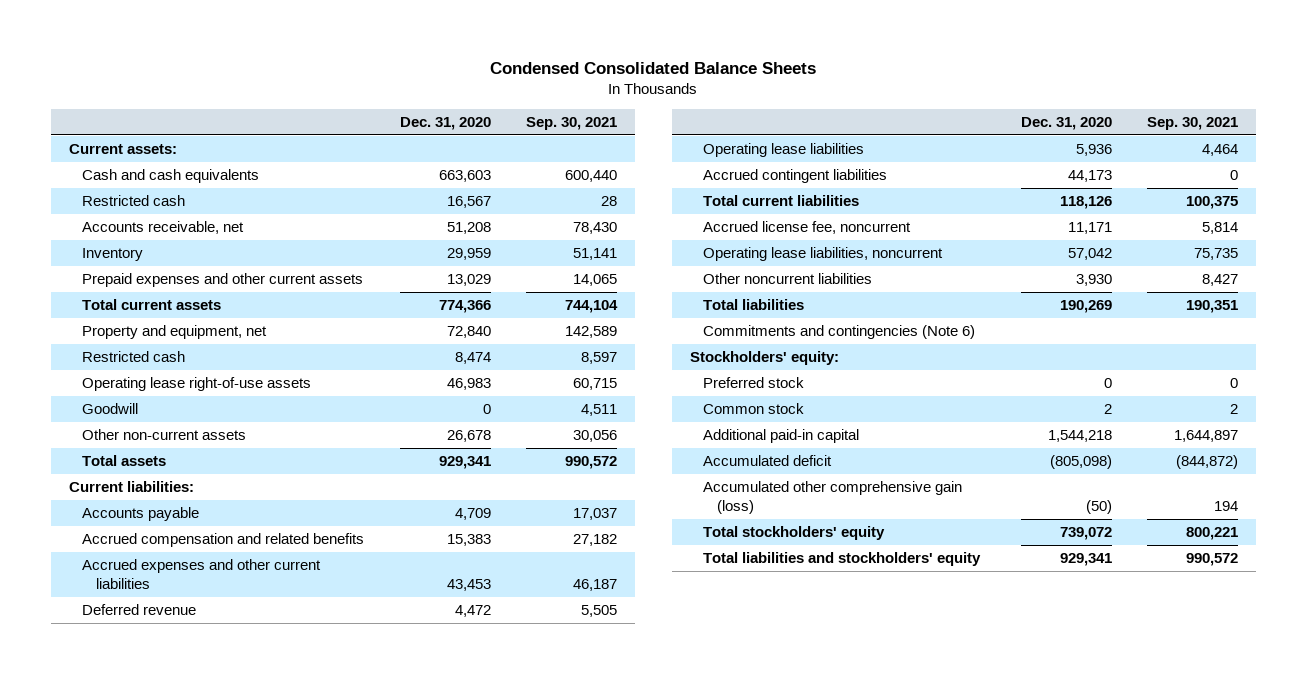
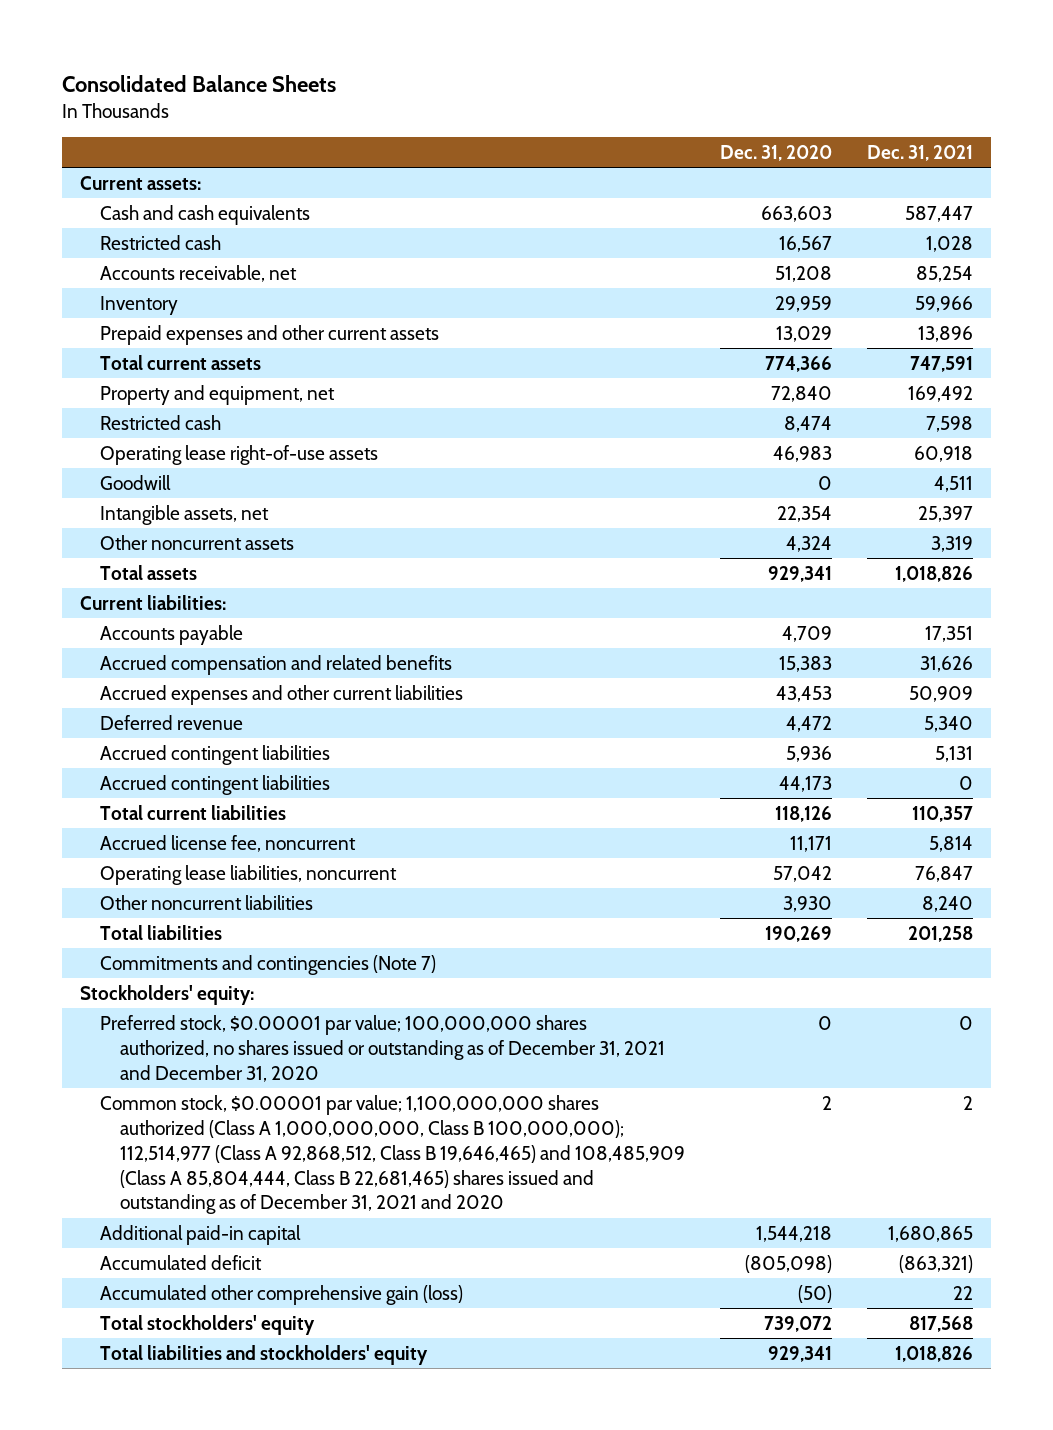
- Condensed Consolidated Balance Sheets
+ Consolidated Balance Sheets
- | Dec. 31, 2020 | Sep. 30, 2021
+ | Dec. 31, 2020 | Dec. 31, 2021
- Other non-current assets | 26,678 | 30,056
+ Intangible assets, net | 22,354 | 25,397
+ Other noncurrent assets | 4,324 | 3,319
- Operating lease liabilities | 5,936 | 4,464
+ Accrued contingent liabilities | 5,936 | 5,131
- Commitments and contingencies (Note 6)
+ Commitments and contingencies (Note 7)
- Preferred stock | 0 | 0
- Common stock | 2 | 2
+ Preferred stock, $0.00001 par value; 100,000,000 shares authorized, no shares issued or outstanding as of December 31, 2021 and December 31, 2020 | 0 | 0
+ Common stock, $0.00001 par value; 1,100,000,000 shares authorized (Class A 1,000,000,000, Class B 100,000,000); 112,514,977 (Class A 92,868,512, Class B 19,646,465) and 108,485,909 (Class A 85,804,444, Class B 22,681,465) shares issued and outstanding as of December 31, 2021 and 2020 | 2 | 2

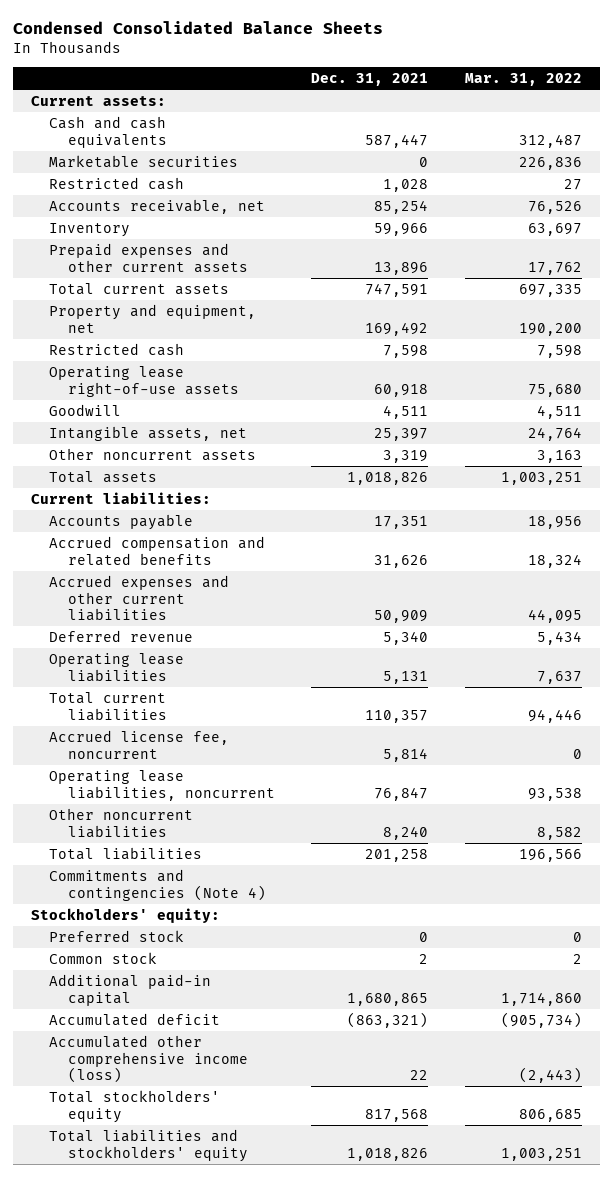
- Consolidated Balance Sheets
+ Condensed Consolidated Balance Sheets
- | Dec. 31, 2020 | Dec. 31, 2021
+ | Dec. 31, 2021 | Mar. 31, 2022
+ Marketable securities | 0 | 226,836
- Accrued contingent liabilities | 5,936 | 5,131
- Accrued contingent liabilities | 44,173 | 0
+ Operating lease liabilities | 5,131 | 7,637
- Commitments and contingencies (Note 7)
+ Commitments and contingencies (Note 4)
- Preferred stock, $0.00001 par value; 100,000,000 shares authorized, no shares issued or outstanding as of December 31, 2021 and December 31, 2020 | 0 | 0
- Common stock, $0.00001 par value; 1,100,000,000 shares authorized (Class A 1,000,000,000, Class B 100,000,000); 112,514,977 (Class A 92,868,512, Class B 19,646,465) and 108,485,909 (Class A 85,804,444, Class B 22,681,465) shares issued and outstanding as of December 31, 2021 and 2020 | 2 | 2
+ Preferred stock | 0 | 0
+ Common stock | 2 | 2
- Accumulated other comprehensive gain (loss) | (50) | 22
+ Accumulated other comprehensive income (loss) | 22 | (2,443)

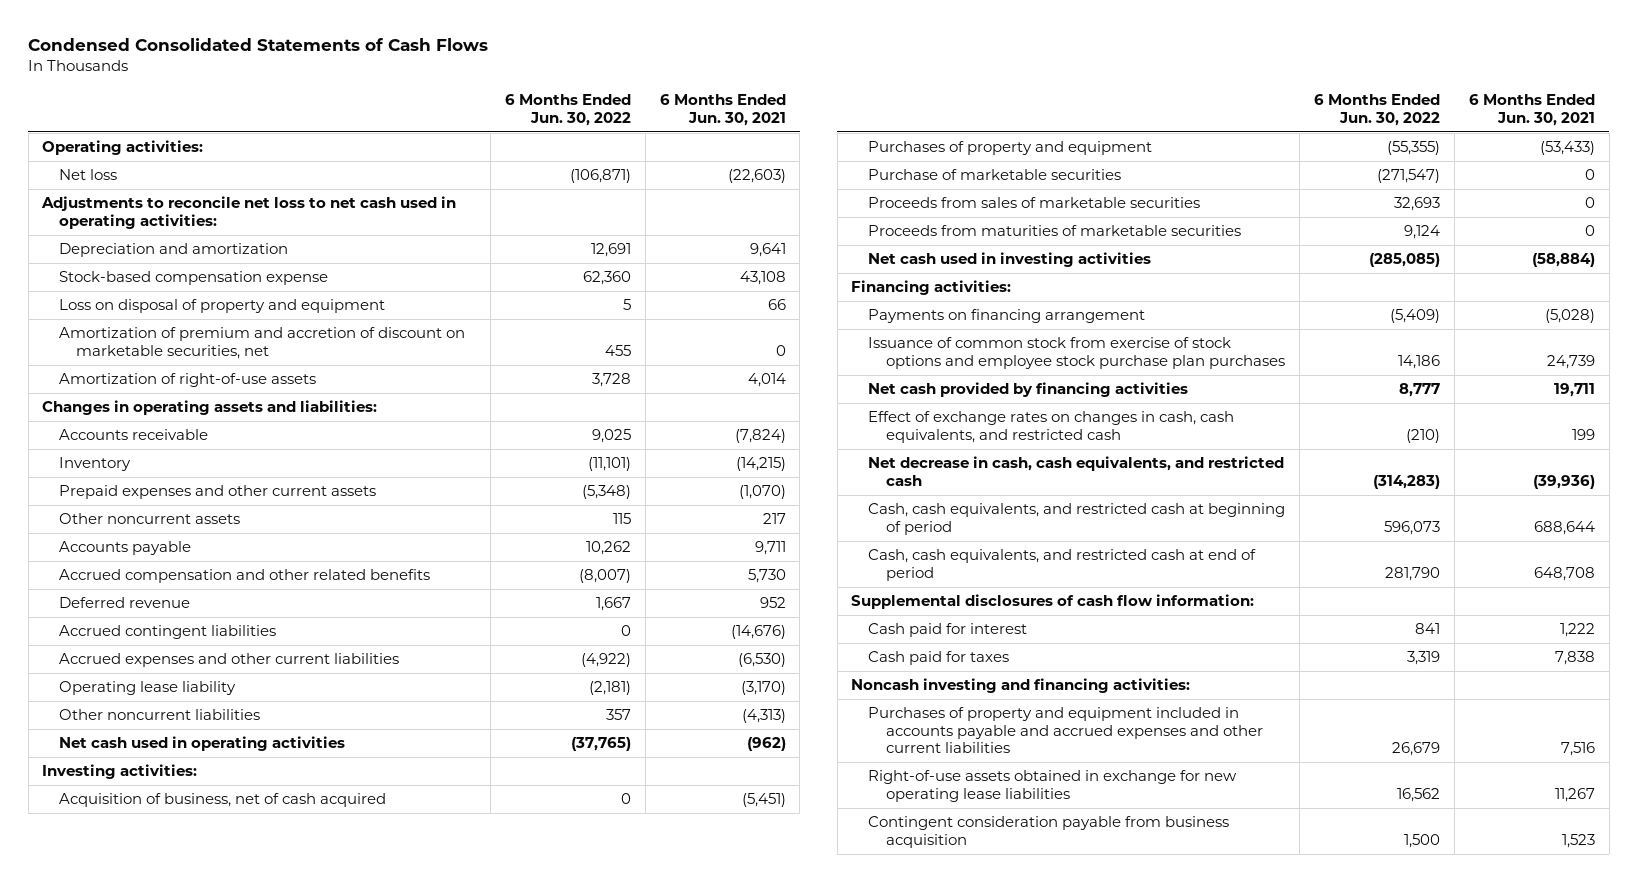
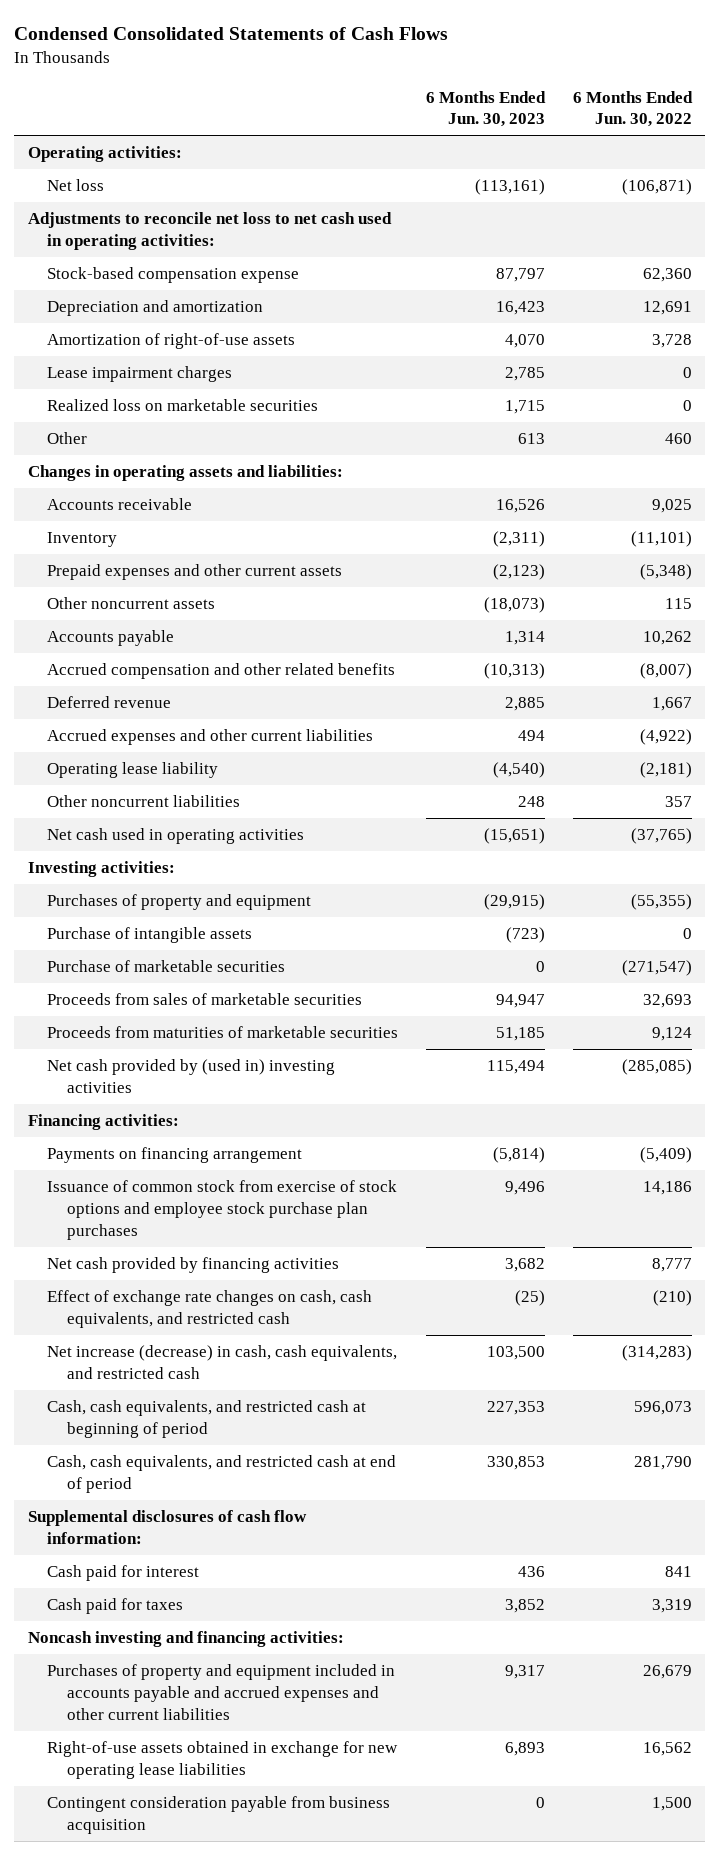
- | 6 Months Ended Jun. 30, 2022 | 6 Months Ended Jun. 30, 2021
+ | 6 Months Ended Jun. 30, 2023 | 6 Months Ended Jun. 30, 2022
- Loss on disposal of property and equipment | 5 | 66
- Amortization of premium and accretion of discount on marketable securities, net | 455 | 0
moved down: Depreciation and amortization | 16,423 | 12,691
+ Lease impairment charges | 2,785 | 0
+ Realized loss on marketable securities | 1,715 | 0
+ Other | 613 | 460
- Accrued contingent liabilities | 0 | (14,676)
- Acquisition of business, net of cash acquired | 0 | (5,451)
+ Purchase of intangible assets | (723) | 0
- Net cash used in investing activities | (285,085) | (58,884)
+ Net cash provided by (used in) investing activities | 115,494 | (285,085)
- Effect of exchange rates on changes in cash, cash equivalents, and restricted cash | (210) | 199
- Net decrease in cash, cash equivalents, and restricted cash | (314,283) | (39,936)
+ Effect of exchange rate changes on cash, cash equivalents, and restricted cash | (25) | (210)
+ Net increase (decrease) in cash, cash equivalents, and restricted cash | 103,500 | (314,283)

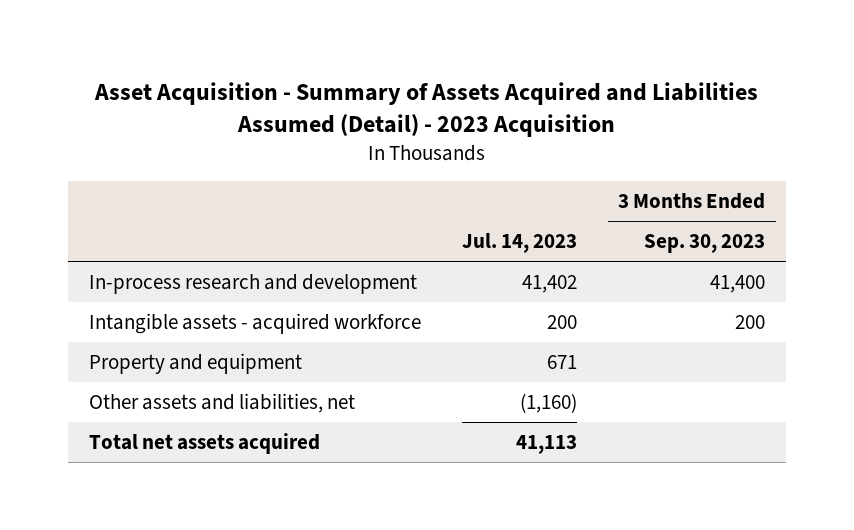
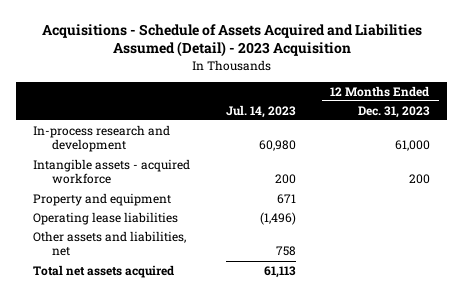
- Asset Acquisition - Summary of Assets Acquired and Liabilities Assumed (Detail) - 2023 Acquisition
+ Acquisitions - Schedule of Assets Acquired and Liabilities Assumed (Detail) - 2023 Acquisition
- | Jul. 14, 2023 | 3 Months Ended Sep. 30, 2023
+ | Jul. 14, 2023 | 12 Months Ended Dec. 31, 2023
- In-process research and development | 41,402 | 41,400
+ In-process research and development | 60,980 | 61,000
- Other assets and liabilities, net | (1,160) |
- Total net assets acquired | 41,113 |
+ Operating lease liabilities | (1,496) |
+ Other assets and liabilities, net | 758 |
+ Total net assets acquired | 61,113 |

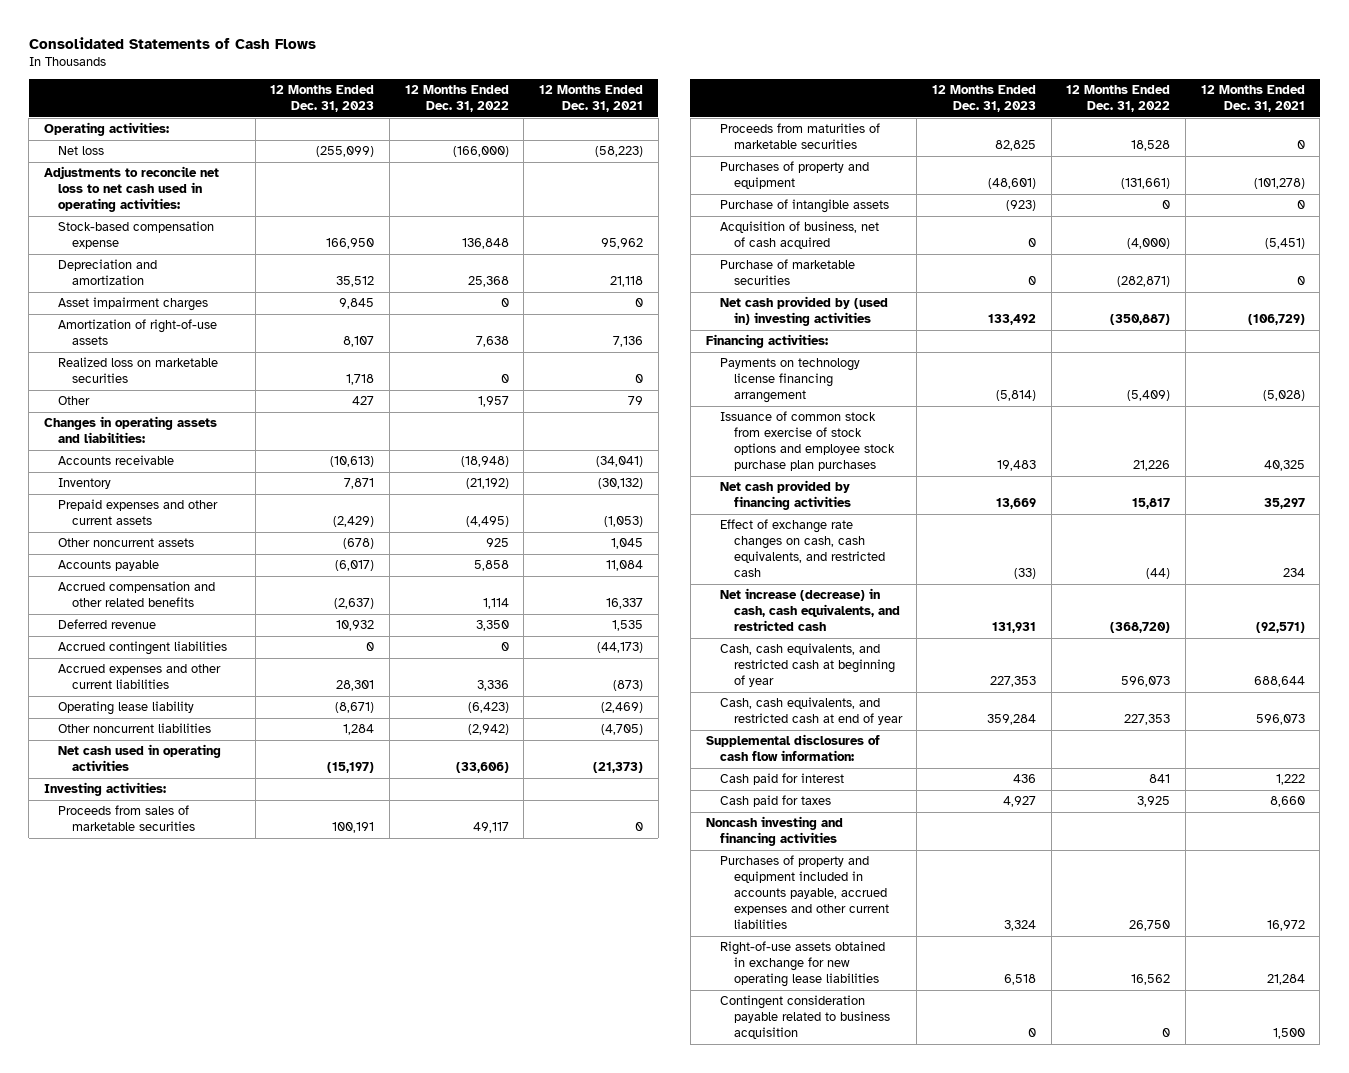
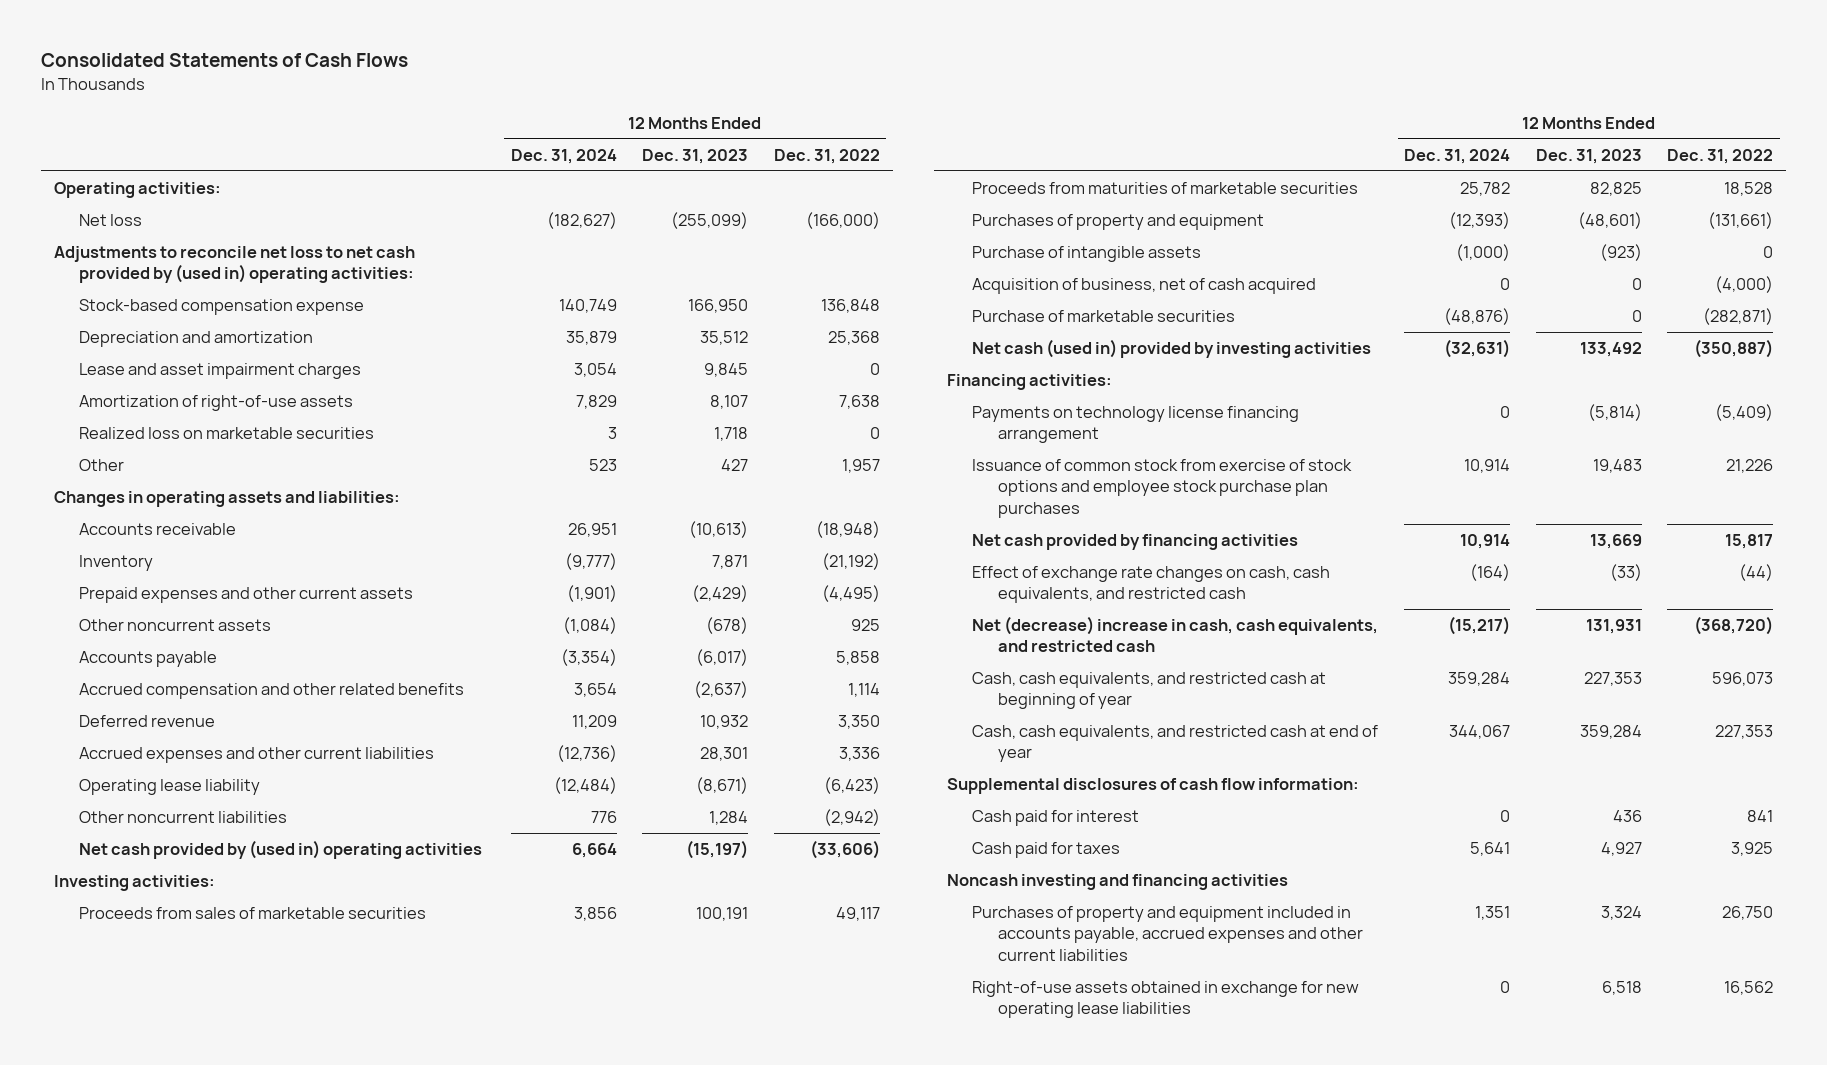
- | 12 Months Ended Dec. 31, 2023 | 12 Months Ended Dec. 31, 2022 | 12 Months Ended Dec. 31, 2021
+ | 12 Months Ended Dec. 31, 2024 | 12 Months Ended Dec. 31, 2023 | 12 Months Ended Dec. 31, 2022
- Adjustments to reconcile net loss to net cash used in operating activities:
+ Adjustments to reconcile net loss to net cash provided by (used in) operating activities:
- Asset impairment charges | 9,845 | 0 | 0
+ Lease and asset impairment charges | 3,054 | 9,845 | 0
- Accrued contingent liabilities | 0 | 0 | (44,173)
- Net cash used in operating activities | (15,197) | (33,606) | (21,373)
+ Net cash provided by (used in) operating activities | 6,664 | (15,197) | (33,606)
- Net cash provided by (used in) investing activities | 133,492 | (350,887) | (106,729)
+ Net cash (used in) provided by investing activities | (32,631) | 133,492 | (350,887)
- Net increase (decrease) in cash, cash equivalents, and restricted cash | 131,931 | (368,720) | (92,571)
+ Net (decrease) increase in cash, cash equivalents, and restricted cash | (15,217) | 131,931 | (368,720)
- Contingent consideration payable related to business acquisition | 0 | 0 | 1,500

